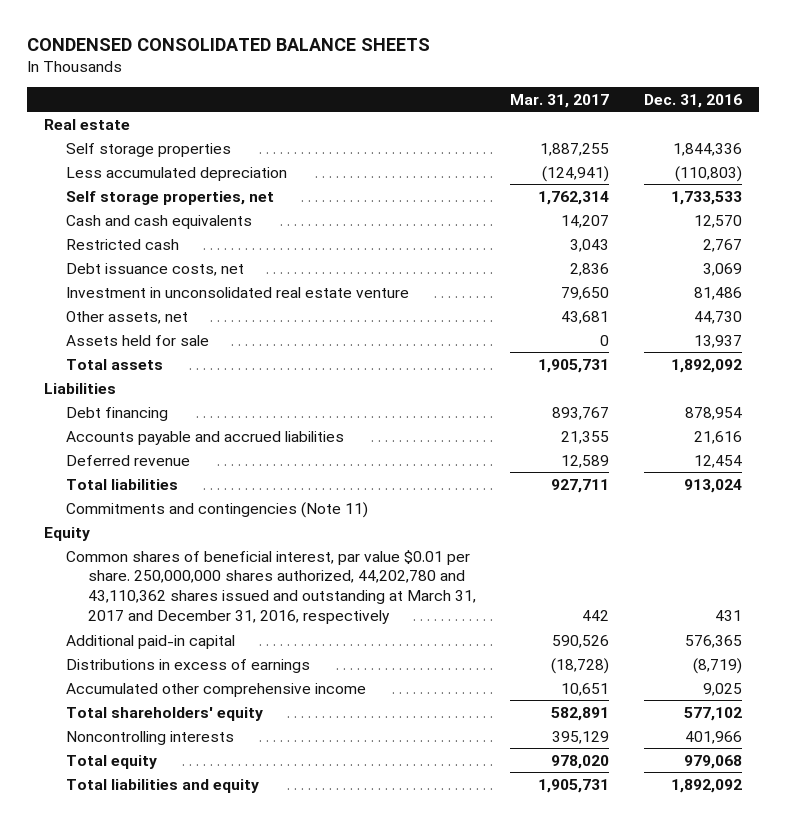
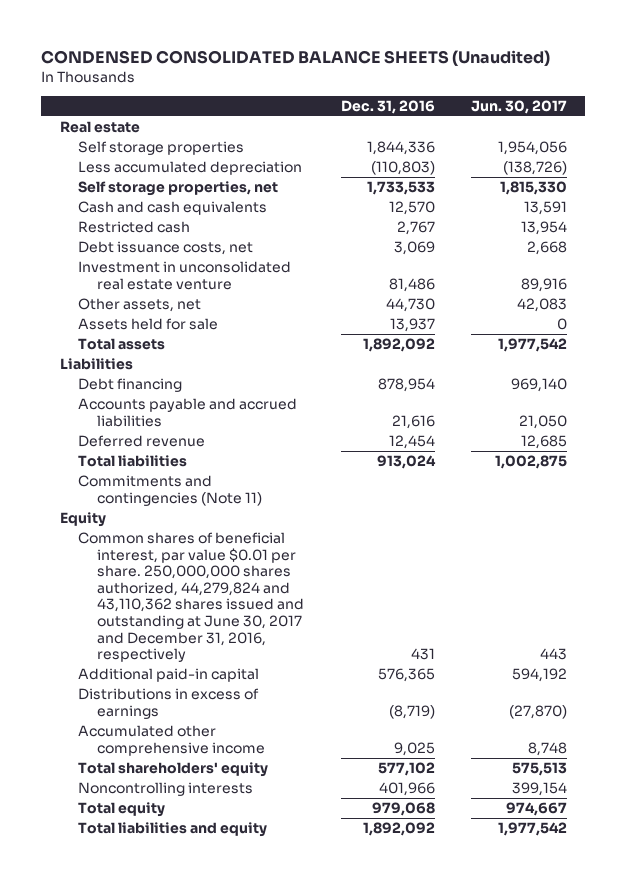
- CONDENSED CONSOLIDATED BALANCE SHEETS
+ CONDENSED CONSOLIDATED BALANCE SHEETS (Unaudited)
- | Mar. 31, 2017 | Dec. 31, 2016
+ | Dec. 31, 2016 | Jun. 30, 2017
- Common shares of beneficial interest, par value $0.01 per share. 250,000,000 shares authorized, 44,202,780 and 43,110,362 shares issued and outstanding at March 31, 2017 and December 31, 2016, respectively | 442 | 431
+ Common shares of beneficial interest, par value $0.01 per share. 250,000,000 shares authorized, 44,279,824 and 43,110,362 shares issued and outstanding at June 30, 2017 and December 31, 2016, respectively | 431 | 443

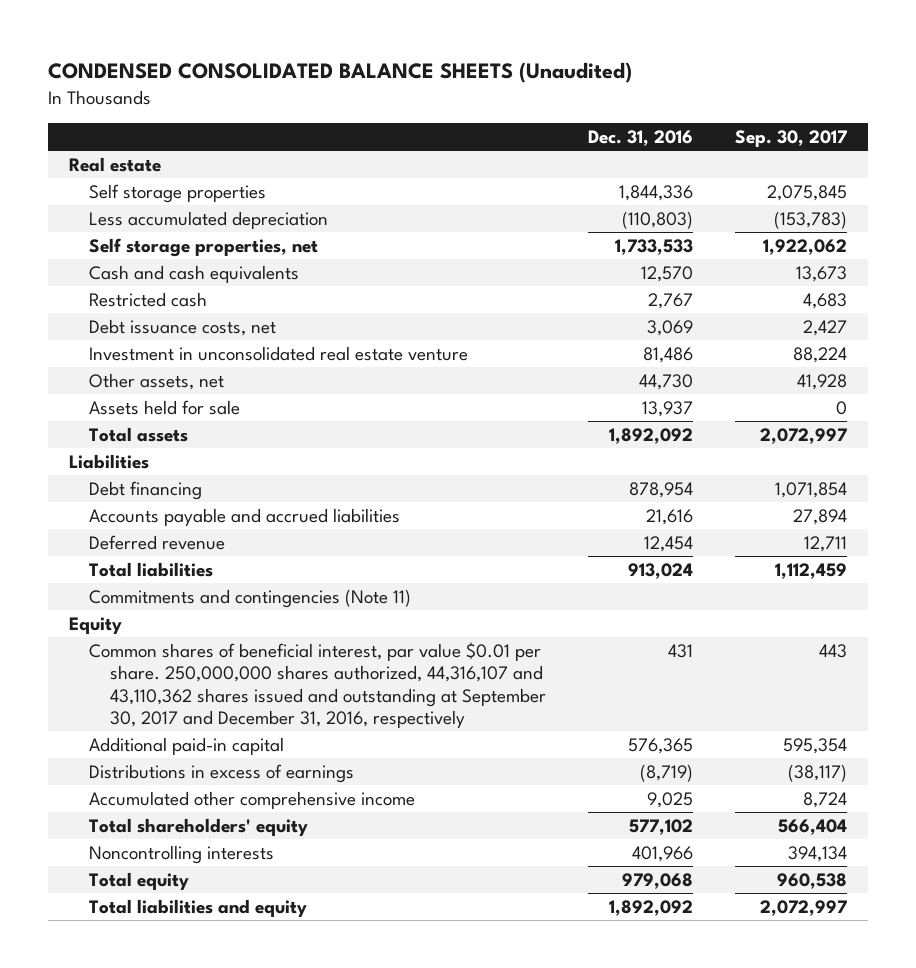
- | Dec. 31, 2016 | Jun. 30, 2017
+ | Dec. 31, 2016 | Sep. 30, 2017
- Common shares of beneficial interest, par value $0.01 per share. 250,000,000 shares authorized, 44,279,824 and 43,110,362 shares issued and outstanding at June 30, 2017 and December 31, 2016, respectively | 431 | 443
+ Common shares of beneficial interest, par value $0.01 per share. 250,000,000 shares authorized, 44,316,107 and 43,110,362 shares issued and outstanding at September 30, 2017 and December 31, 2016, respectively | 431 | 443

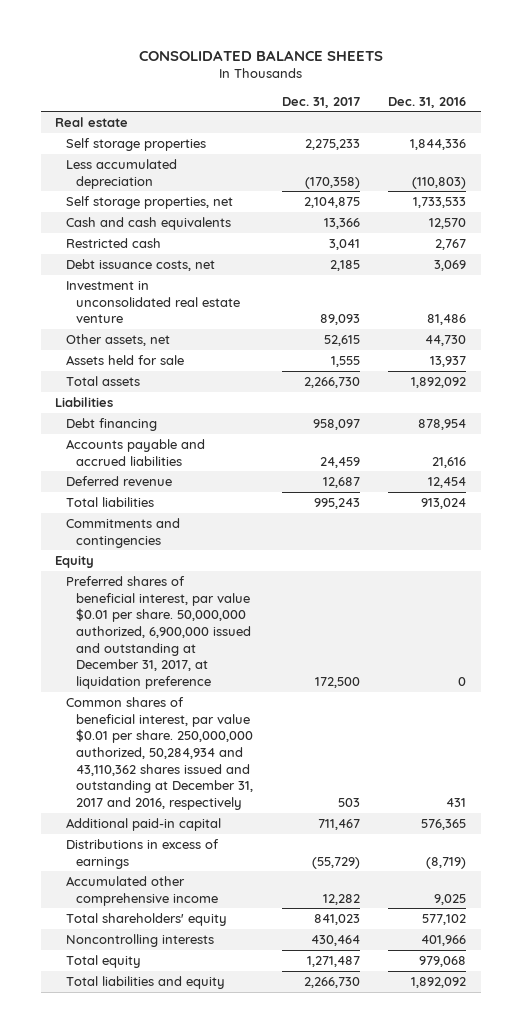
- CONDENSED CONSOLIDATED BALANCE SHEETS (Unaudited)
+ CONSOLIDATED BALANCE SHEETS
- | Dec. 31, 2016 | Sep. 30, 2017
+ | Dec. 31, 2017 | Dec. 31, 2016
- Commitments and contingencies (Note 11)
+ Commitments and contingencies
- Common shares of beneficial interest, par value $0.01 per share. 250,000,000 shares authorized, 44,316,107 and 43,110,362 shares issued and outstanding at September 30, 2017 and December 31, 2016, respectively | 431 | 443
+ Preferred shares of beneficial interest, par value $0.01 per share. 50,000,000 authorized, 6,900,000 issued and outstanding at December 31, 2017, at liquidation preference | 172,500 | 0
+ Common shares of beneficial interest, par value $0.01 per share. 250,000,000 authorized, 50,284,934 and 43,110,362 shares issued and outstanding at December 31, 2017 and 2016, respectively | 503 | 431

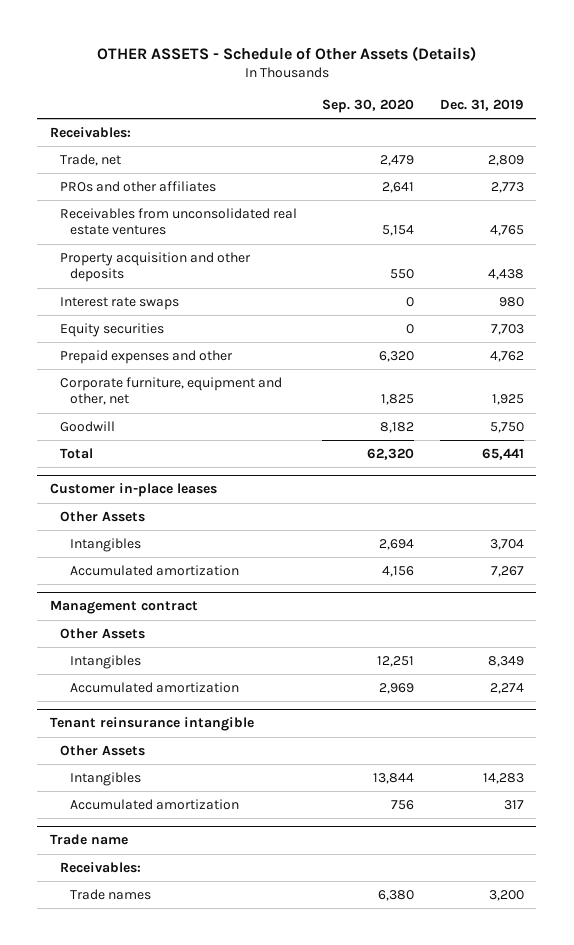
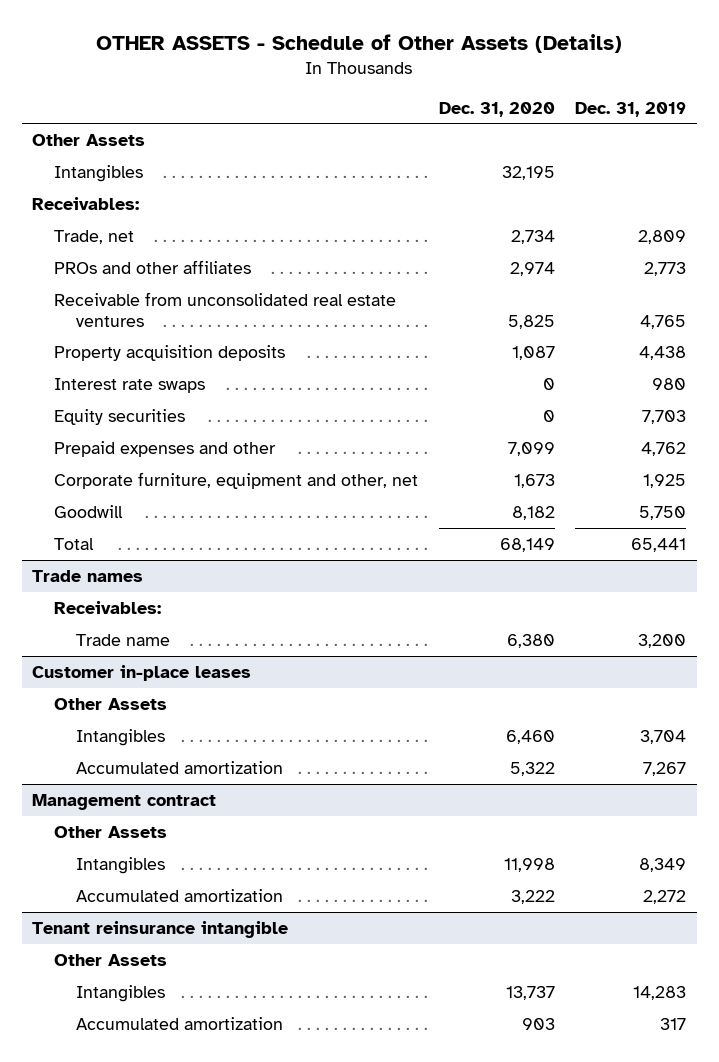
- | Sep. 30, 2020 | Dec. 31, 2019
+ | Dec. 31, 2020 | Dec. 31, 2019
+ Other Assets
+ Intangibles | 32,195 |
- Receivables from unconsolidated real estate ventures | 5,154 | 4,765
- Property acquisition and other deposits | 550 | 4,438
+ Receivable from unconsolidated real estate ventures | 5,825 | 4,765
+ Property acquisition deposits | 1,087 | 4,438
+ Trade names
+ Receivables:
+ Trade name | 6,380 | 3,200
@ Management contract
- Accumulated amortization | 2,969 | 2,274
+ Accumulated amortization | 3,222 | 2,272
- Trade name
- Receivables:
- Trade names | 6,380 | 3,200

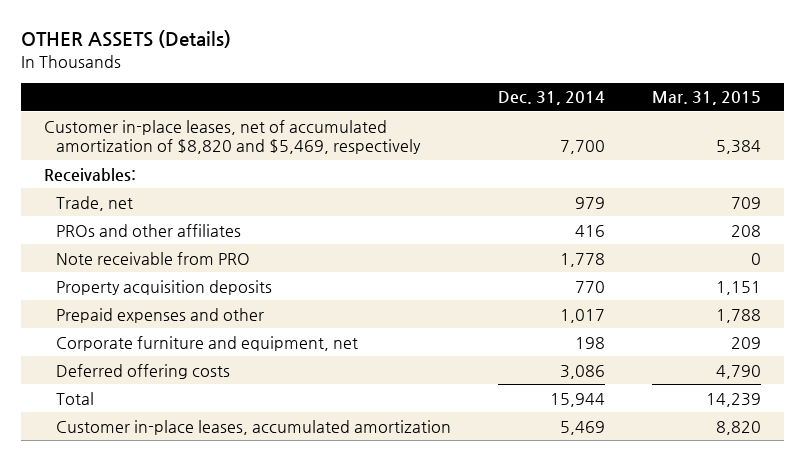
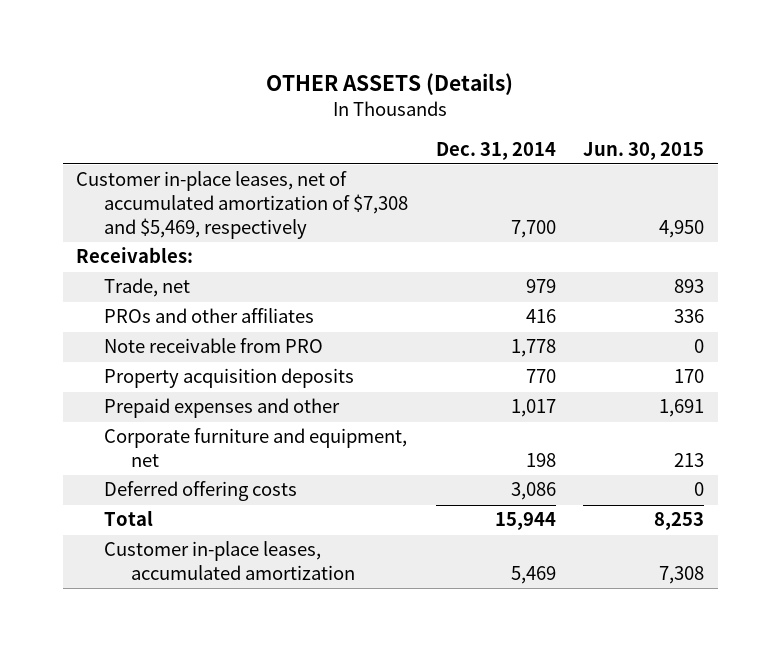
- | Dec. 31, 2014 | Mar. 31, 2015
+ | Dec. 31, 2014 | Jun. 30, 2015
- Customer in-place leases, net of accumulated amortization of $8,820 and $5,469, respectively | 7,700 | 5,384
+ Customer in-place leases, net of accumulated amortization of $7,308 and $5,469, respectively | 7,700 | 4,950

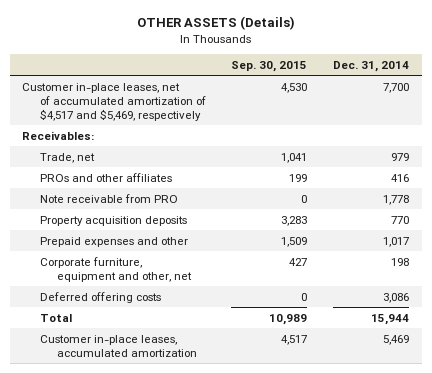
- | Dec. 31, 2014 | Jun. 30, 2015
+ | Sep. 30, 2015 | Dec. 31, 2014
- Customer in-place leases, net of accumulated amortization of $7,308 and $5,469, respectively | 7,700 | 4,950
+ Customer in-place leases, net of accumulated amortization of $4,517 and $5,469, respectively | 4,530 | 7,700
- Corporate furniture and equipment, net | 198 | 213
+ Corporate furniture, equipment and other, net | 427 | 198

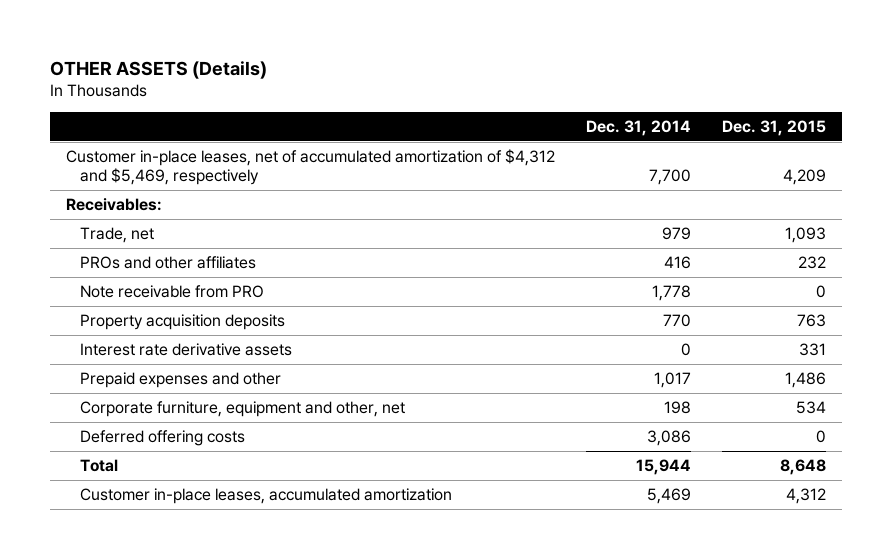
- | Sep. 30, 2015 | Dec. 31, 2014
+ | Dec. 31, 2014 | Dec. 31, 2015
- Customer in-place leases, net of accumulated amortization of $4,517 and $5,469, respectively | 4,530 | 7,700
+ Customer in-place leases, net of accumulated amortization of $4,312 and $5,469, respectively | 7,700 | 4,209
+ Interest rate derivative assets | 0 | 331

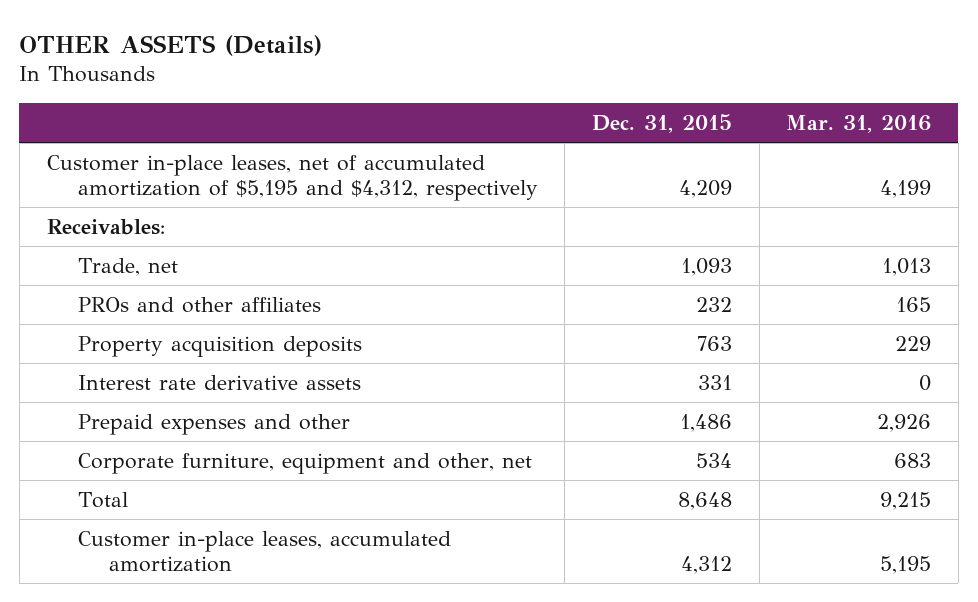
- | Dec. 31, 2014 | Dec. 31, 2015
+ | Dec. 31, 2015 | Mar. 31, 2016
- Customer in-place leases, net of accumulated amortization of $4,312 and $5,469, respectively | 7,700 | 4,209
+ Customer in-place leases, net of accumulated amortization of $5,195 and $4,312, respectively | 4,209 | 4,199
- Note receivable from PRO | 1,778 | 0
- Deferred offering costs | 3,086 | 0

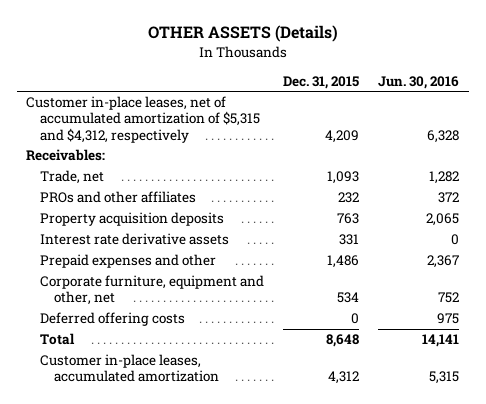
- | Dec. 31, 2015 | Mar. 31, 2016
+ | Dec. 31, 2015 | Jun. 30, 2016
- Customer in-place leases, net of accumulated amortization of $5,195 and $4,312, respectively | 4,209 | 4,199
+ Customer in-place leases, net of accumulated amortization of $5,315 and $4,312, respectively | 4,209 | 6,328
+ Deferred offering costs | 0 | 975

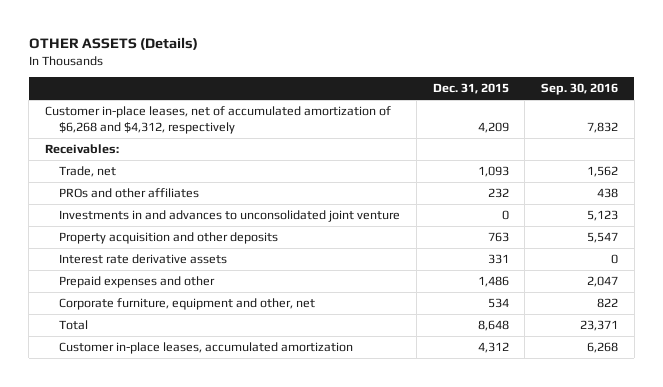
- | Dec. 31, 2015 | Jun. 30, 2016
+ | Dec. 31, 2015 | Sep. 30, 2016
- Customer in-place leases, net of accumulated amortization of $5,315 and $4,312, respectively | 4,209 | 6,328
+ Customer in-place leases, net of accumulated amortization of $6,268 and $4,312, respectively | 4,209 | 7,832
- Property acquisition deposits | 763 | 2,065
+ Investments in and advances to unconsolidated joint venture | 0 | 5,123
+ Property acquisition and other deposits | 763 | 5,547
- Deferred offering costs | 0 | 975

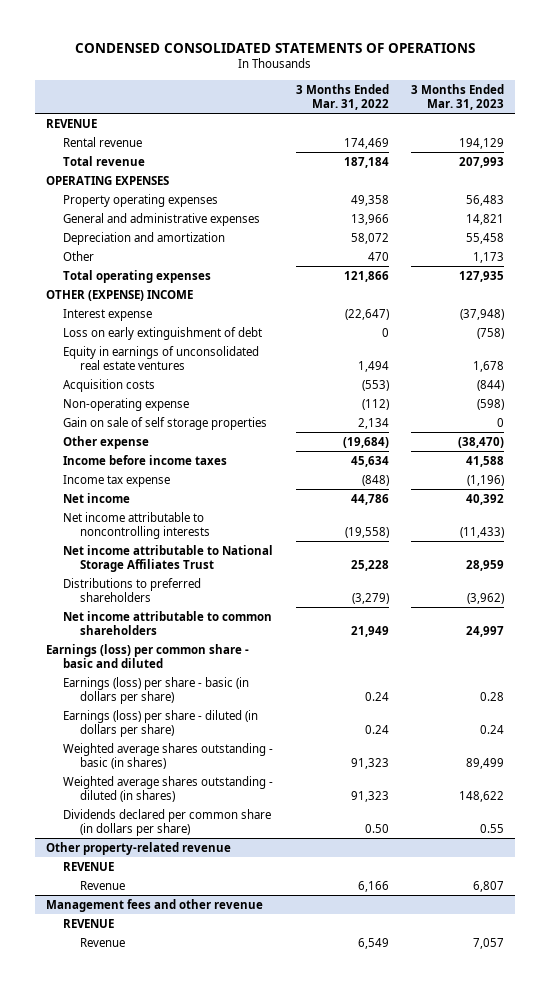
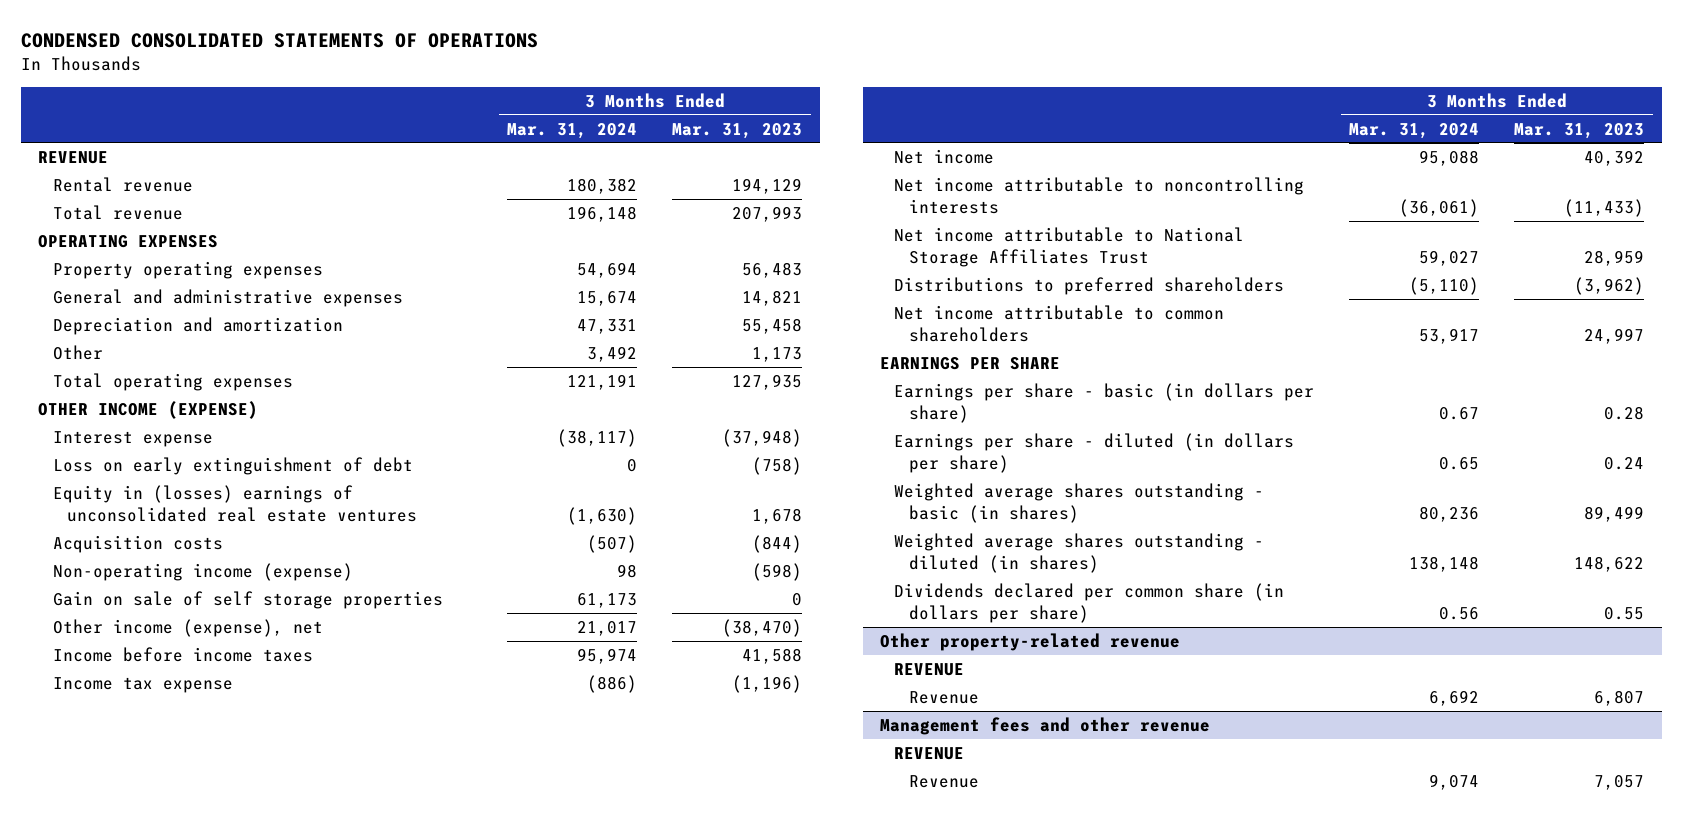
- | 3 Months Ended Mar. 31, 2022 | 3 Months Ended Mar. 31, 2023
+ | 3 Months Ended Mar. 31, 2024 | 3 Months Ended Mar. 31, 2023
- OTHER (EXPENSE) INCOME
+ OTHER INCOME (EXPENSE)
- Equity in earnings of unconsolidated real estate ventures | 1,494 | 1,678
+ Equity in (losses) earnings of unconsolidated real estate ventures | (1,630) | 1,678
- Non-operating expense | (112) | (598)
+ Non-operating income (expense) | 98 | (598)
- Other expense | (19,684) | (38,470)
+ Other income (expense), net | 21,017 | (38,470)
- Earnings (loss) per common share - basic and diluted
- Earnings (loss) per share - basic (in dollars per share) | 0.24 | 0.28
- Earnings (loss) per share - diluted (in dollars per share) | 0.24 | 0.24
+ EARNINGS PER SHARE
+ Earnings per share - basic (in dollars per share) | 0.67 | 0.28
+ Earnings per share - diluted (in dollars per share) | 0.65 | 0.24

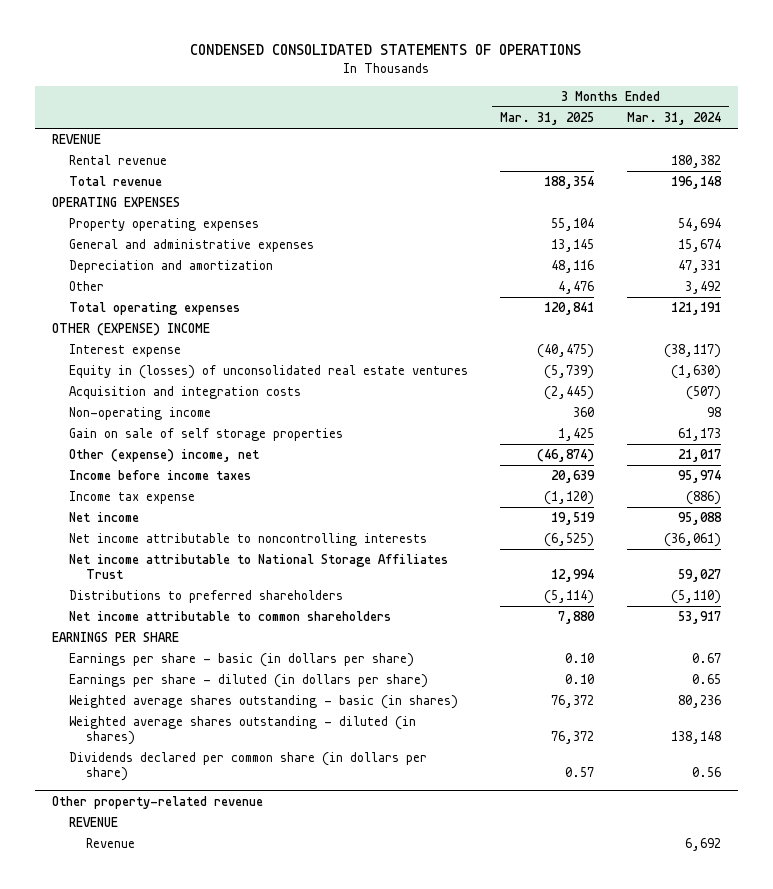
- | 3 Months Ended Mar. 31, 2024 | 3 Months Ended Mar. 31, 2023
+ | 3 Months Ended Mar. 31, 2025 | 3 Months Ended Mar. 31, 2024
- OTHER INCOME (EXPENSE)
+ OTHER (EXPENSE) INCOME
- Loss on early extinguishment of debt | 0 | (758)
- Equity in (losses) earnings of unconsolidated real estate ventures | (1,630) | 1,678
- Acquisition costs | (507) | (844)
- Non-operating income (expense) | 98 | (598)
+ Equity in (losses) of unconsolidated real estate ventures | (5,739) | (1,630)
+ Acquisition and integration costs | (2,445) | (507)
+ Non-operating income | 360 | 98
- Other income (expense), net | 21,017 | (38,470)
+ Other (expense) income, net | (46,874) | 21,017
- Management fees and other revenue
- REVENUE
- Revenue | 9,074 | 7,057

